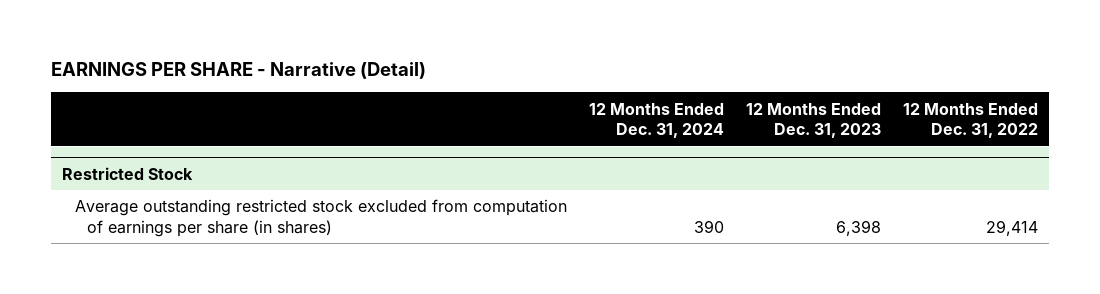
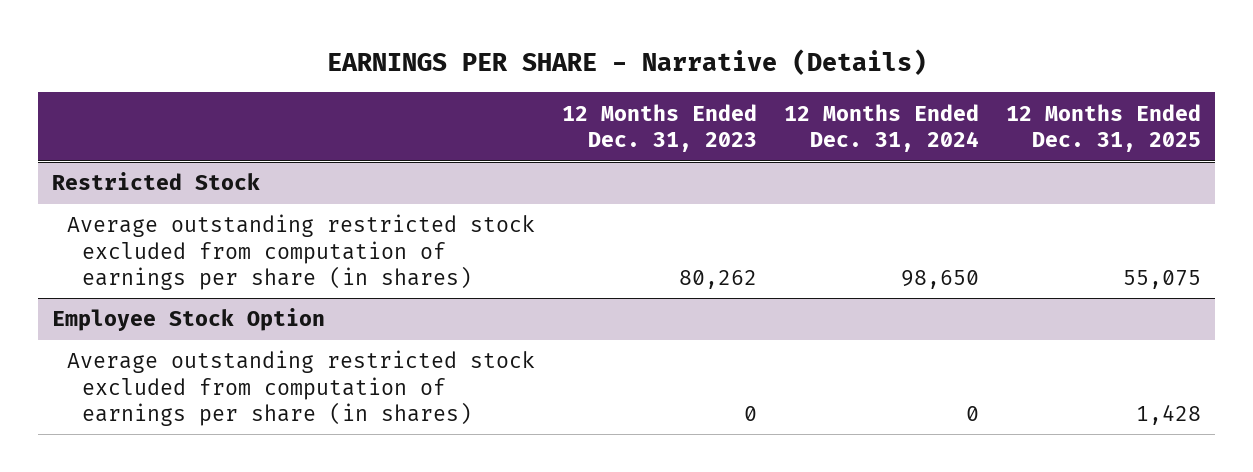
- EARNINGS PER SHARE - Narrative (Detail)
+ EARNINGS PER SHARE - Narrative (Details)
- | 12 Months Ended Dec. 31, 2024 | 12 Months Ended Dec. 31, 2023 | 12 Months Ended Dec. 31, 2022
+ | 12 Months Ended Dec. 31, 2023 | 12 Months Ended Dec. 31, 2024 | 12 Months Ended Dec. 31, 2025
@ Restricted Stock
- Average outstanding restricted stock excluded from computation of earnings per share (in shares) | 390 | 6,398 | 29,414
+ Average outstanding restricted stock excluded from computation of earnings per share (in shares) | 80,262 | 98,650 | 55,075
+ Employee Stock Option
+ Average outstanding restricted stock excluded from computation of earnings per share (in shares) | 0 | 0 | 1,428

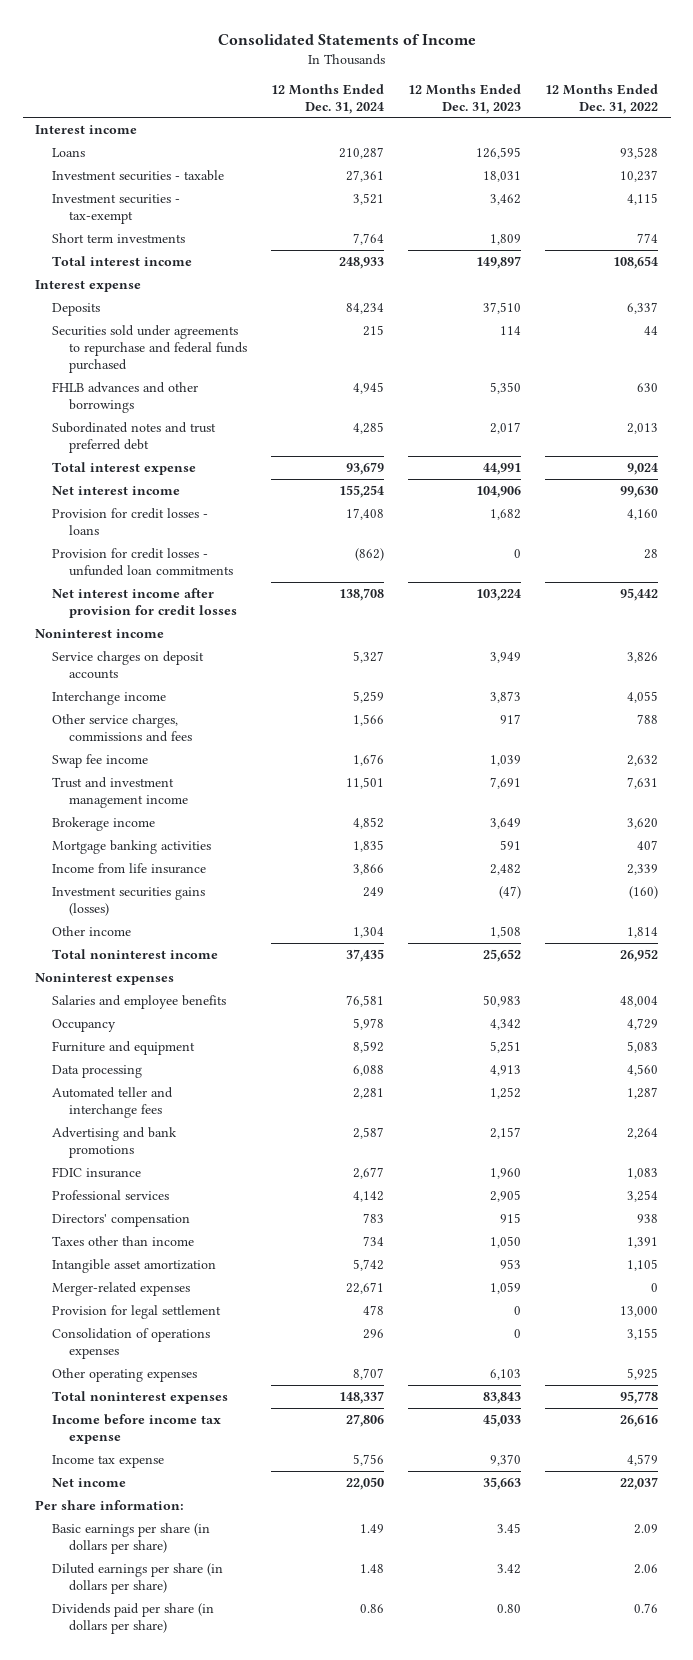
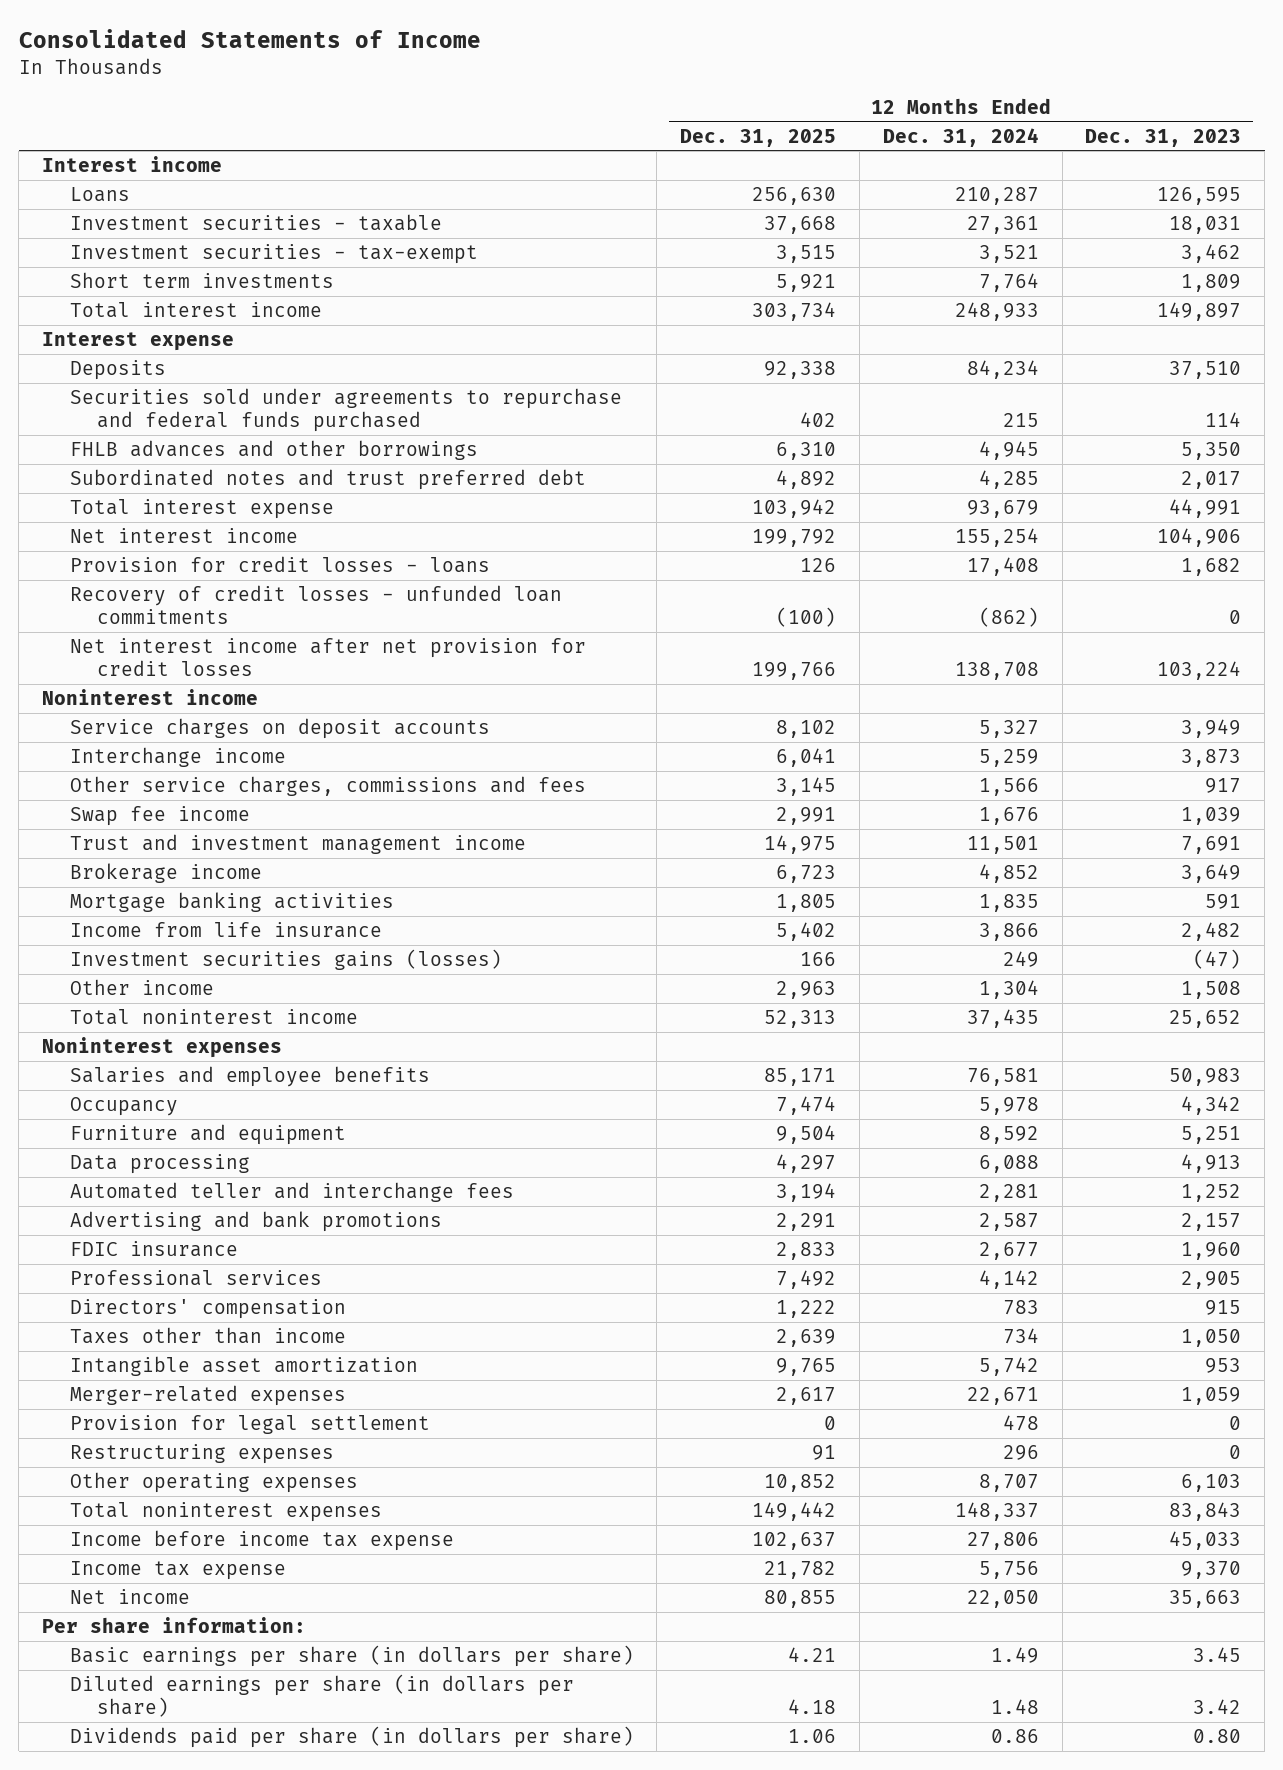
- | 12 Months Ended Dec. 31, 2024 | 12 Months Ended Dec. 31, 2023 | 12 Months Ended Dec. 31, 2022
+ | 12 Months Ended Dec. 31, 2025 | 12 Months Ended Dec. 31, 2024 | 12 Months Ended Dec. 31, 2023
- Provision for credit losses - unfunded loan commitments | (862) | 0 | 28
- Net interest income after provision for credit losses | 138,708 | 103,224 | 95,442
+ Recovery of credit losses - unfunded loan commitments | (100) | (862) | 0
+ Net interest income after net provision for credit losses | 199,766 | 138,708 | 103,224
- Consolidation of operations expenses | 296 | 0 | 3,155
+ Restructuring expenses | 91 | 296 | 0

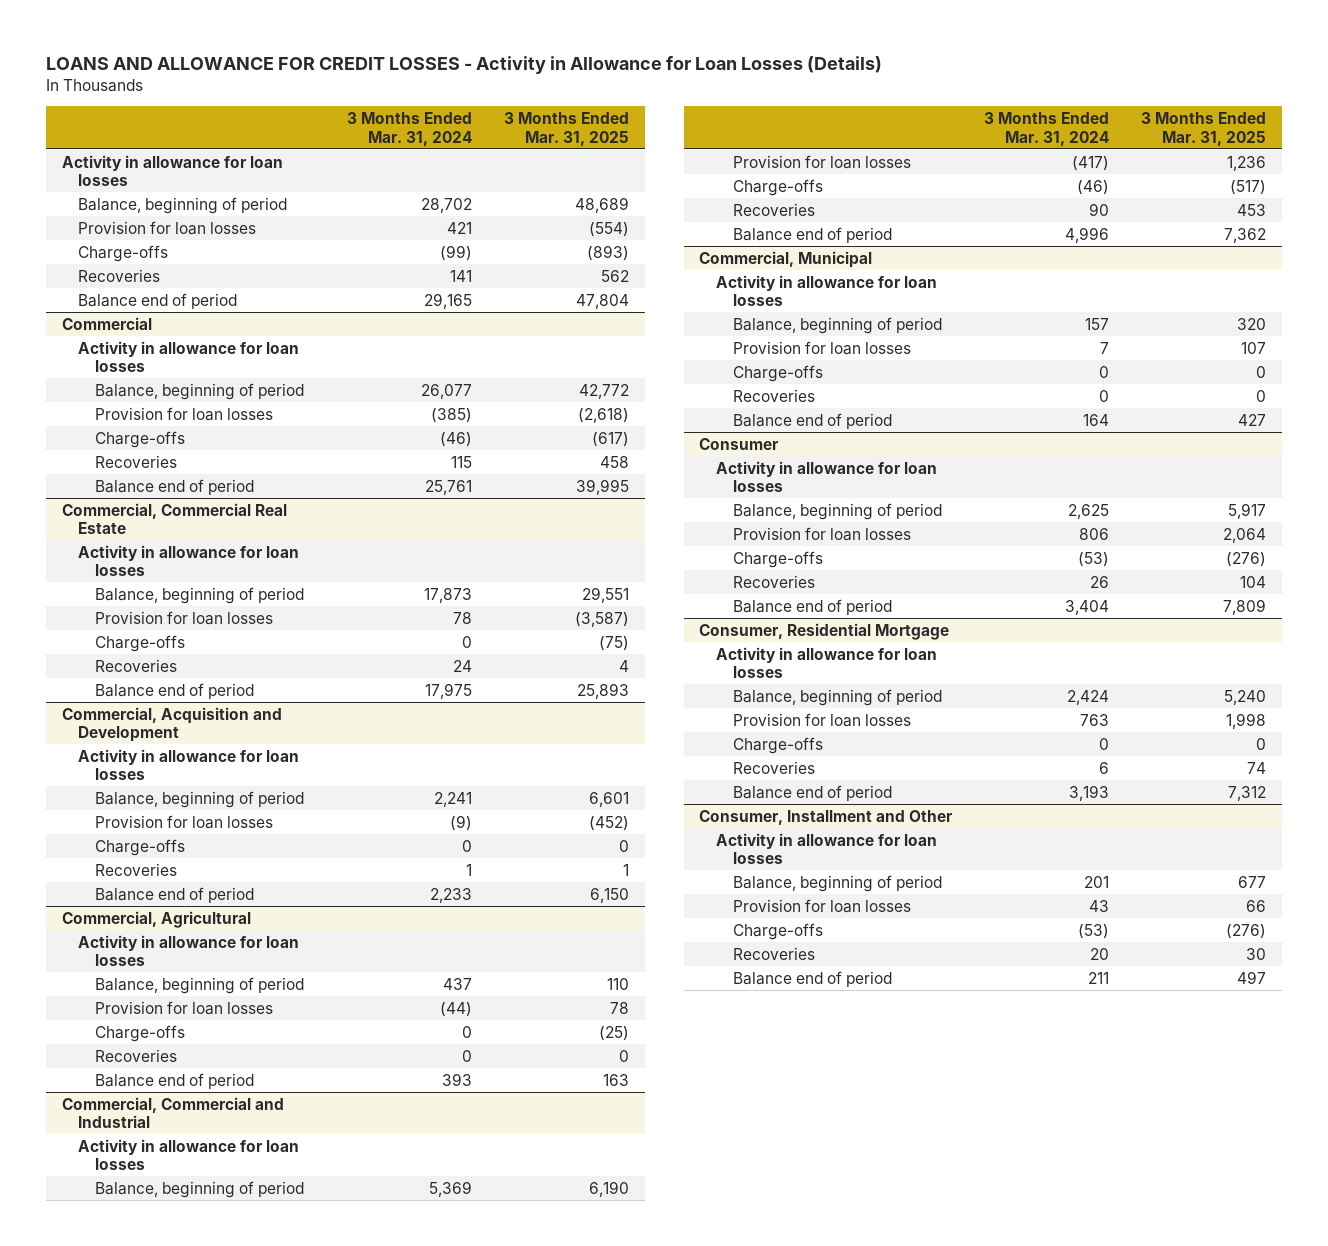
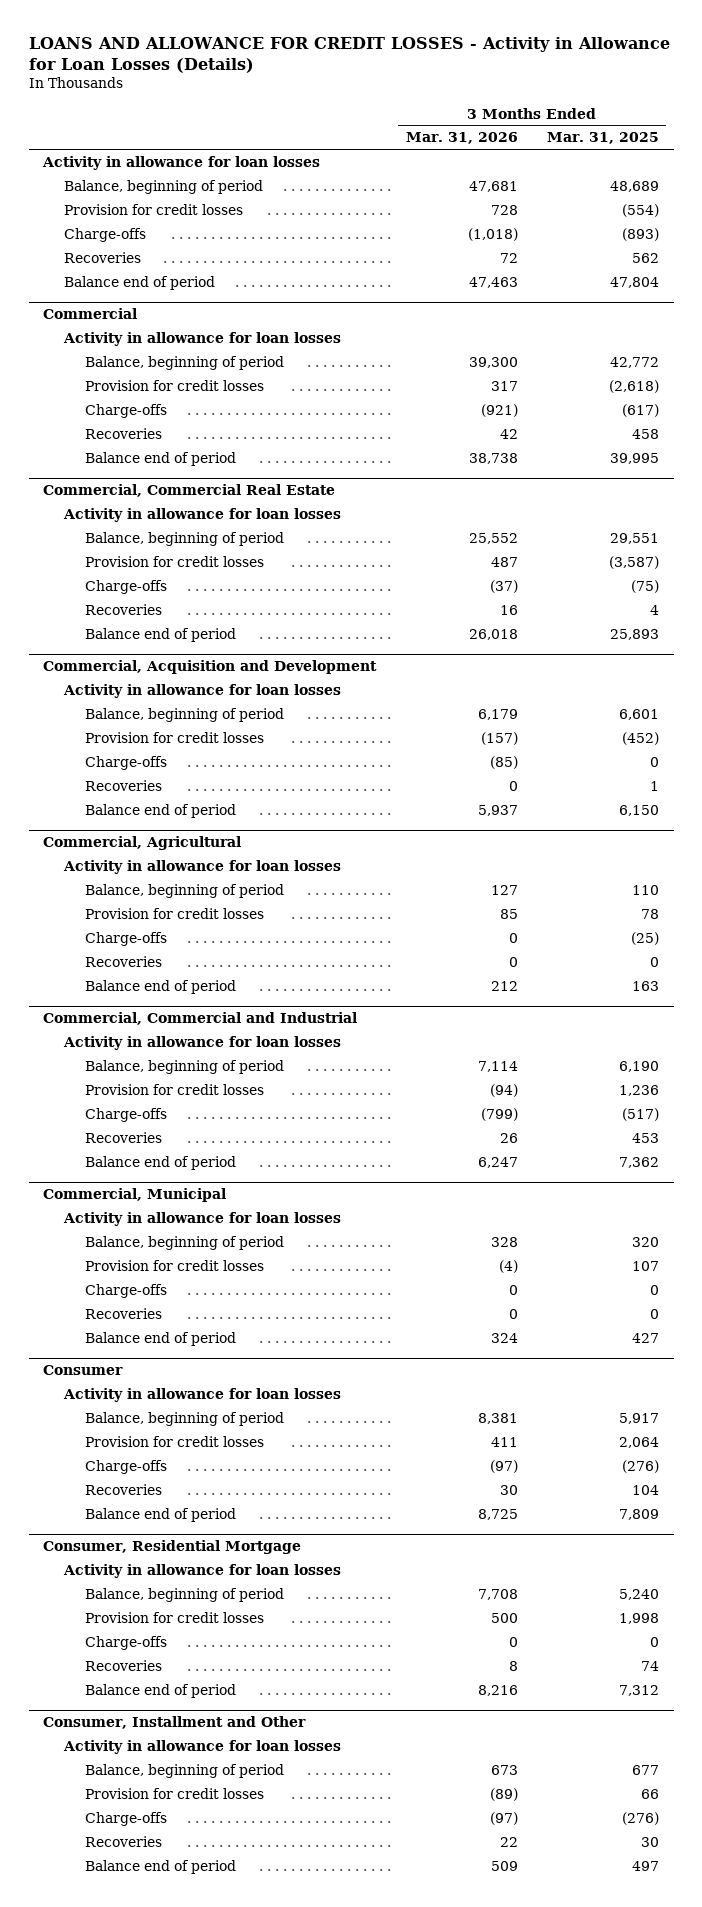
- | 3 Months Ended Mar. 31, 2024 | 3 Months Ended Mar. 31, 2025
+ | 3 Months Ended Mar. 31, 2026 | 3 Months Ended Mar. 31, 2025
- Provision for loan losses | 421 | (554)
+ Provision for credit losses | 728 | (554)
@ Commercial
- Provision for loan losses | (385) | (2,618)
+ Provision for credit losses | 317 | (2,618)
@ Commercial, Commercial Real Estate
- Provision for loan losses | 78 | (3,587)
+ Provision for credit losses | 487 | (3,587)
@ Commercial, Acquisition and Development
- Provision for loan losses | (9) | (452)
+ Provision for credit losses | (157) | (452)
@ Commercial, Agricultural
- Provision for loan losses | (44) | 78
+ Provision for credit losses | 85 | 78
@ Commercial, Commercial and Industrial
- Provision for loan losses | (417) | 1,236
+ Provision for credit losses | (94) | 1,236
@ Commercial, Municipal
- Provision for loan losses | 7 | 107
+ Provision for credit losses | (4) | 107
@ Consumer
- Provision for loan losses | 806 | 2,064
+ Provision for credit losses | 411 | 2,064
@ Consumer, Residential Mortgage
- Provision for loan losses | 763 | 1,998
+ Provision for credit losses | 500 | 1,998
@ Consumer, Installment and Other
- Provision for loan losses | 43 | 66
+ Provision for credit losses | (89) | 66

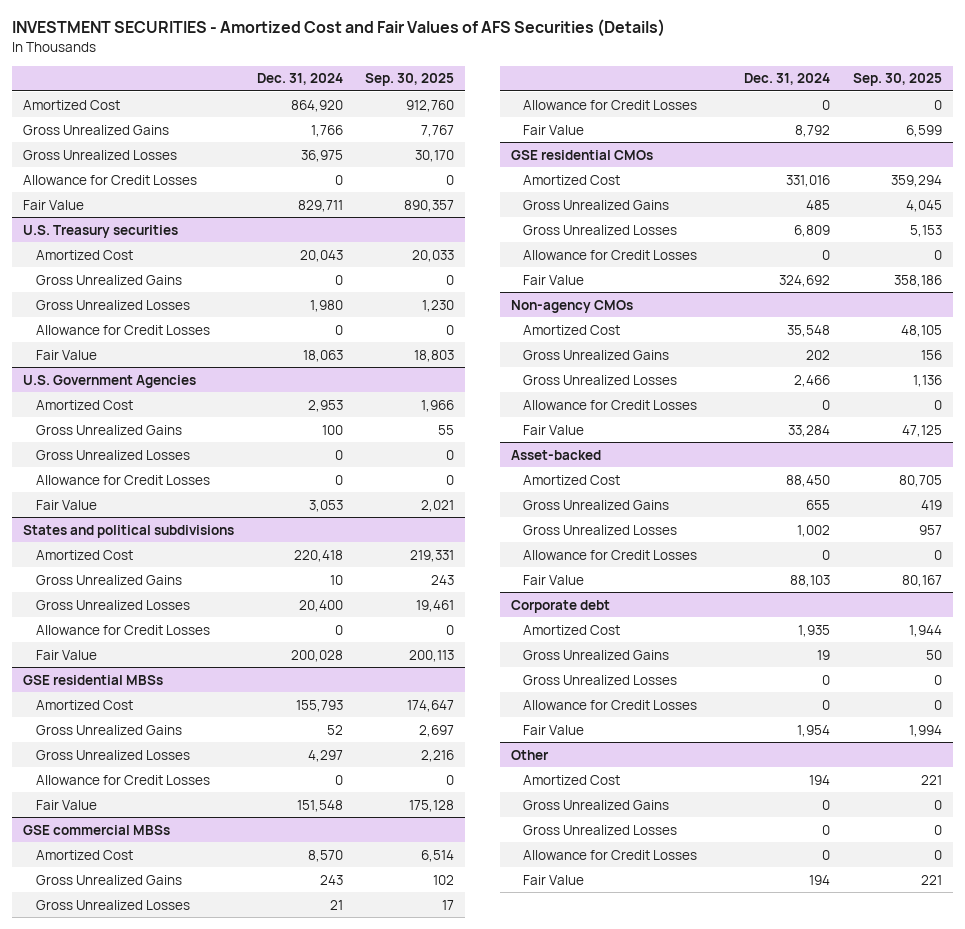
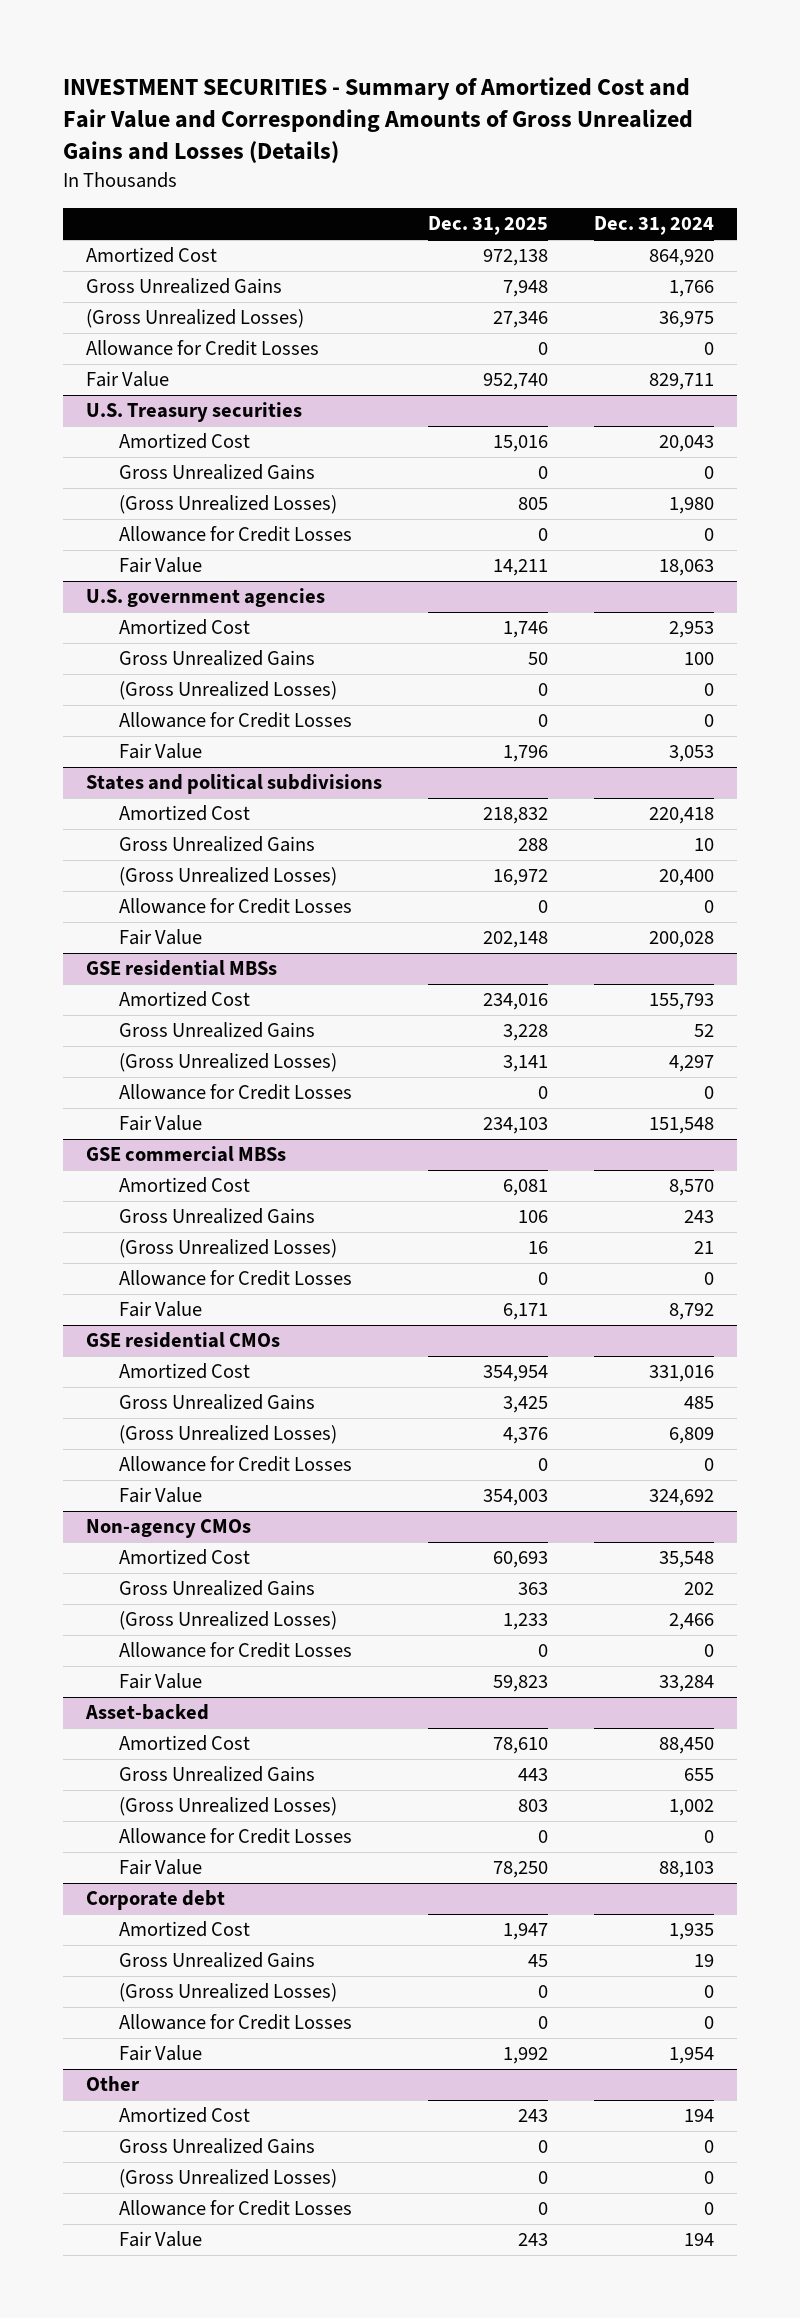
- INVESTMENT SECURITIES - Amortized Cost and Fair Values of AFS Securities (Details)
+ INVESTMENT SECURITIES - Summary of Amortized Cost and Fair Value and Corresponding Amounts of Gross Unrealized Gains and Losses (Details)
- | Dec. 31, 2024 | Sep. 30, 2025
+ | Dec. 31, 2025 | Dec. 31, 2024
- Gross Unrealized Losses | 36,975 | 30,170
+ (Gross Unrealized Losses) | 27,346 | 36,975
@ U.S. Treasury securities
- Gross Unrealized Losses | 1,980 | 1,230
+ (Gross Unrealized Losses) | 805 | 1,980
- U.S. Government Agencies
+ U.S. government agencies
- Gross Unrealized Losses | 0 | 0
+ (Gross Unrealized Losses) | 0 | 0
@ States and political subdivisions
- Gross Unrealized Losses | 20,400 | 19,461
+ (Gross Unrealized Losses) | 16,972 | 20,400
@ GSE residential MBSs
- Gross Unrealized Losses | 4,297 | 2,216
+ (Gross Unrealized Losses) | 3,141 | 4,297
@ GSE commercial MBSs
- Gross Unrealized Losses | 21 | 17
+ (Gross Unrealized Losses) | 16 | 21
@ GSE residential CMOs
- Gross Unrealized Losses | 6,809 | 5,153
+ (Gross Unrealized Losses) | 4,376 | 6,809
@ Non-agency CMOs
- Gross Unrealized Losses | 2,466 | 1,136
+ (Gross Unrealized Losses) | 1,233 | 2,466
@ Asset-backed
- Gross Unrealized Losses | 1,002 | 957
+ (Gross Unrealized Losses) | 803 | 1,002
@ Corporate debt
- Gross Unrealized Losses | 0 | 0
+ (Gross Unrealized Losses) | 0 | 0
@ Other
- Gross Unrealized Losses | 0 | 0
+ (Gross Unrealized Losses) | 0 | 0

